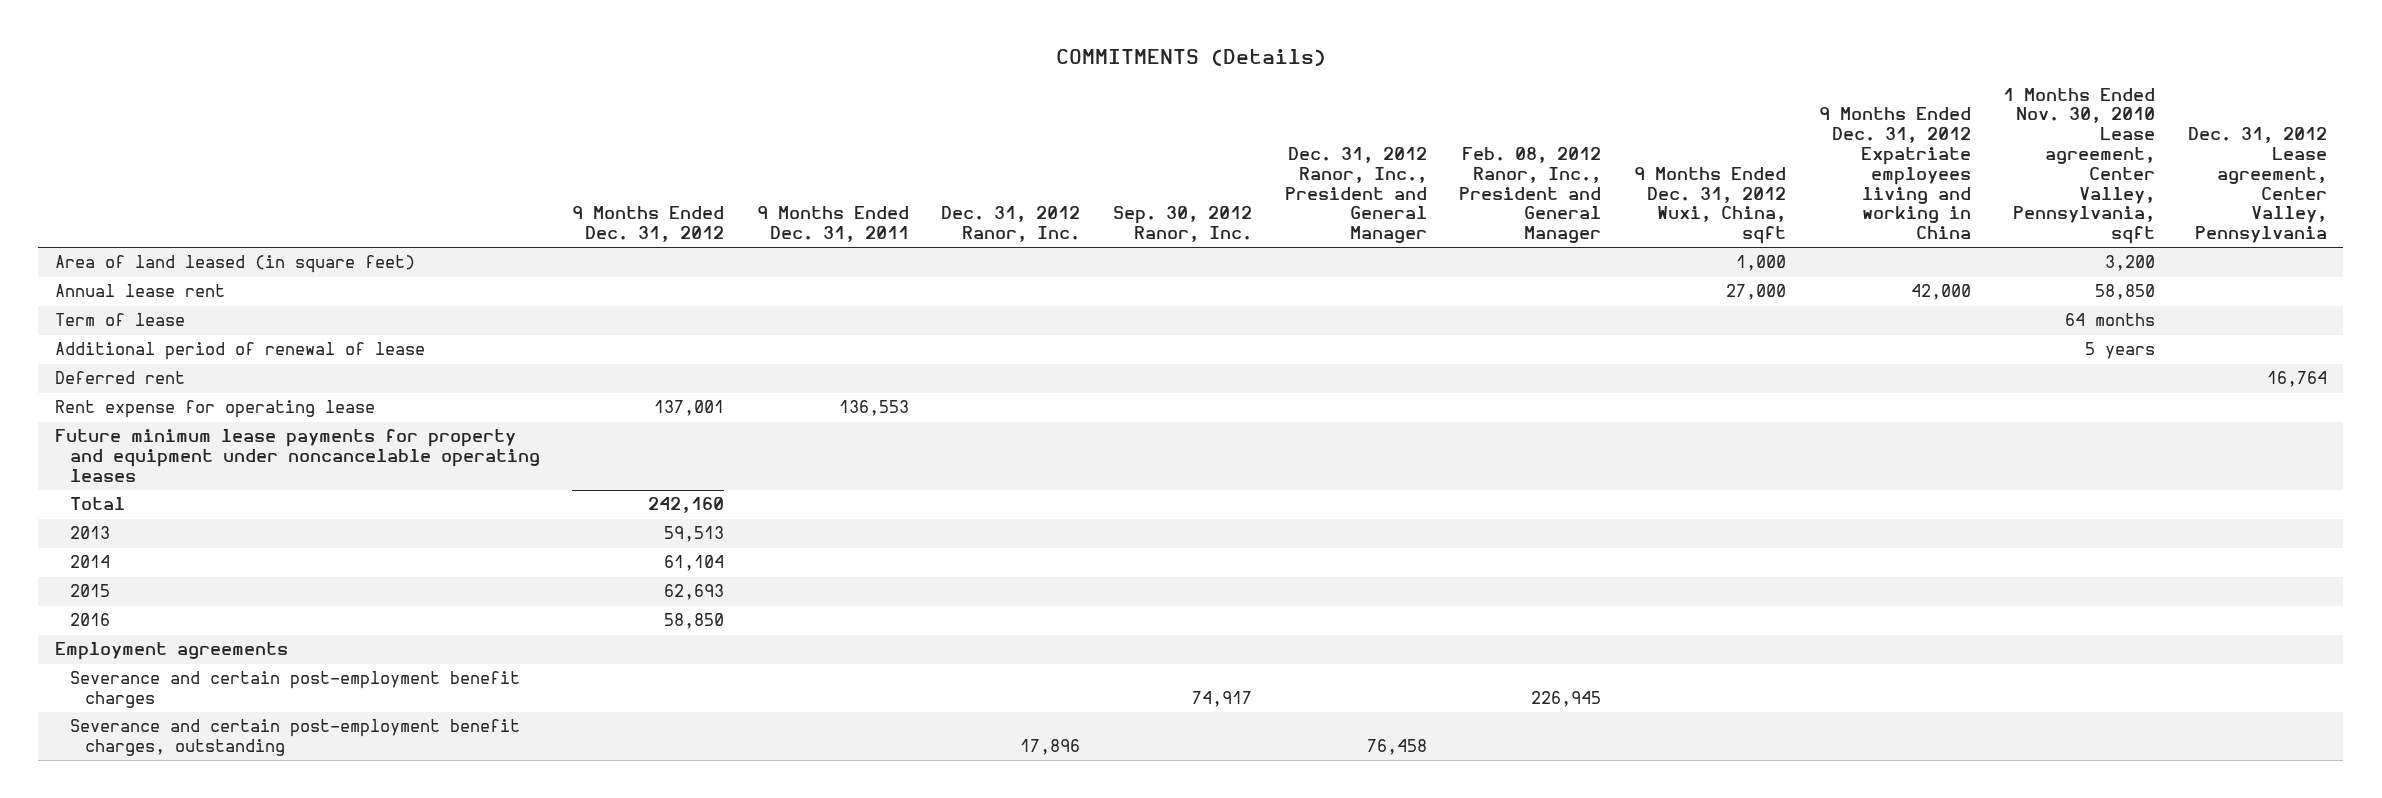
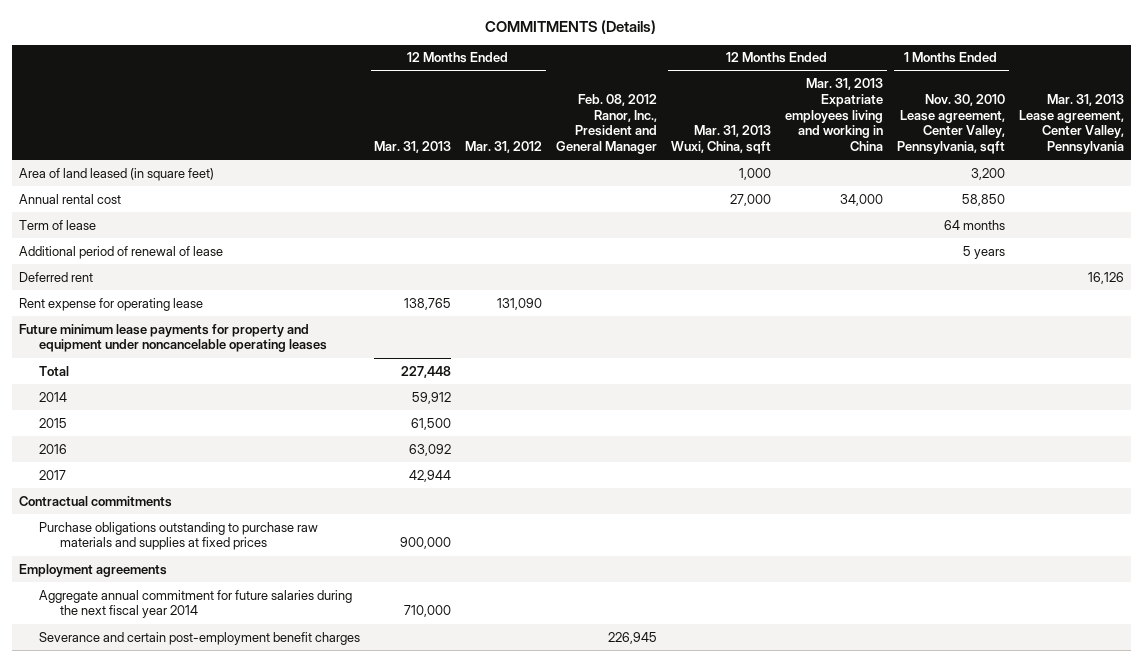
- | 9 Months Ended Dec. 31, 2012 | 9 Months Ended Dec. 31, 2011 | Dec. 31, 2012 Ranor, Inc. | Sep. 30, 2012 Ranor, Inc. | Dec. 31, 2012 Ranor, Inc., President and General Manager | Feb. 08, 2012 Ranor, Inc., President and General Manager | 9 Months Ended Dec. 31, 2012 Wuxi, China, sqft | 9 Months Ended Dec. 31, 2012 Expatriate employees living and working in China | 1 Months Ended Nov. 30, 2010 Lease agreement, Center Valley, Pennsylvania, sqft | Dec. 31, 2012 Lease agreement, Center Valley, Pennsylvania
+ | 12 Months Ended Mar. 31, 2013 | 12 Months Ended Mar. 31, 2012 | Feb. 08, 2012 Ranor, Inc., President and General Manager | 12 Months Ended Mar. 31, 2013 Wuxi, China, sqft | 12 Months Ended Mar. 31, 2013 Expatriate employees living and working in China | 1 Months Ended Nov. 30, 2010 Lease agreement, Center Valley, Pennsylvania, sqft | Mar. 31, 2013 Lease agreement, Center Valley, Pennsylvania
- Annual lease rent | | | | | | | 27,000 | 42,000 | 58,850 |
+ Annual rental cost | | | | 27,000 | 34,000 | 58,850 |
- 2013 | 59,513 | | | | | | | | |
+ 2017 | 42,944 | | | | | |
+ Contractual commitments
+ Purchase obligations outstanding to purchase raw materials and supplies at fixed prices | 900,000 | | | | | |
+ Aggregate annual commitment for future salaries during the next fiscal year 2014 | 710,000 | | | | | |
- Severance and certain post-employment benefit charges, outstanding | | | 17,896 | | 76,458 | | | | |

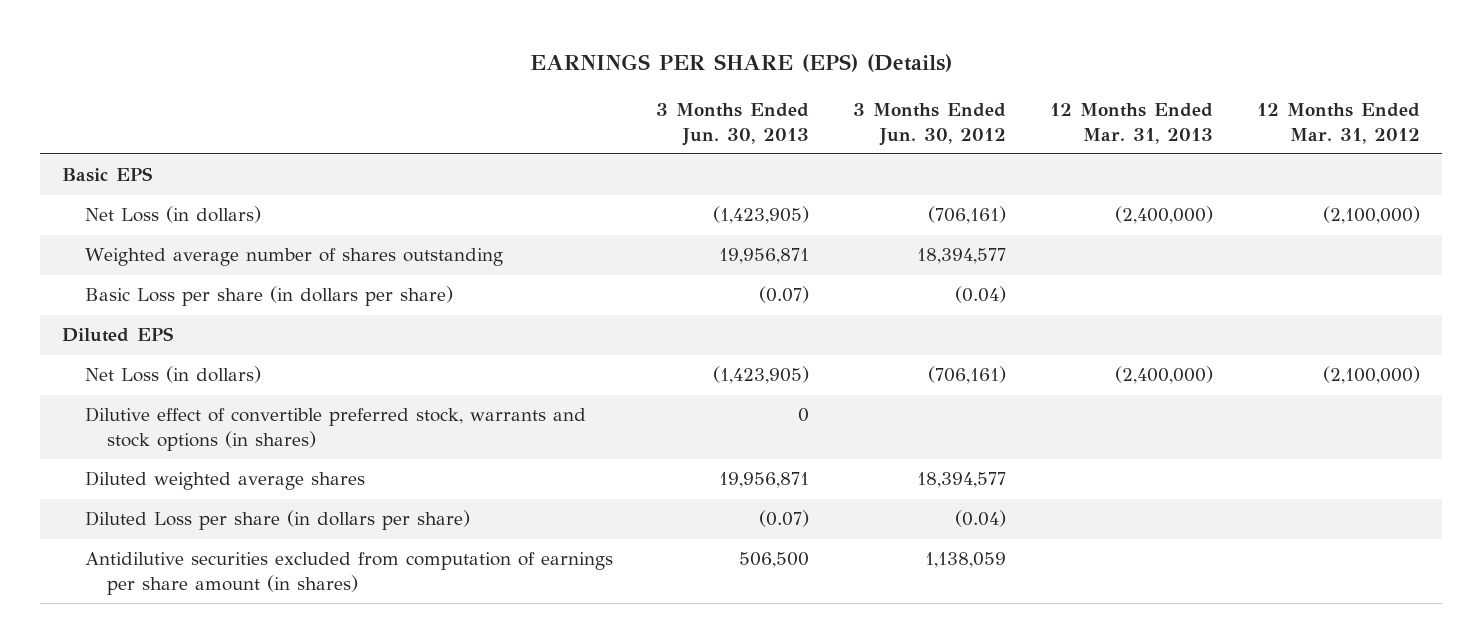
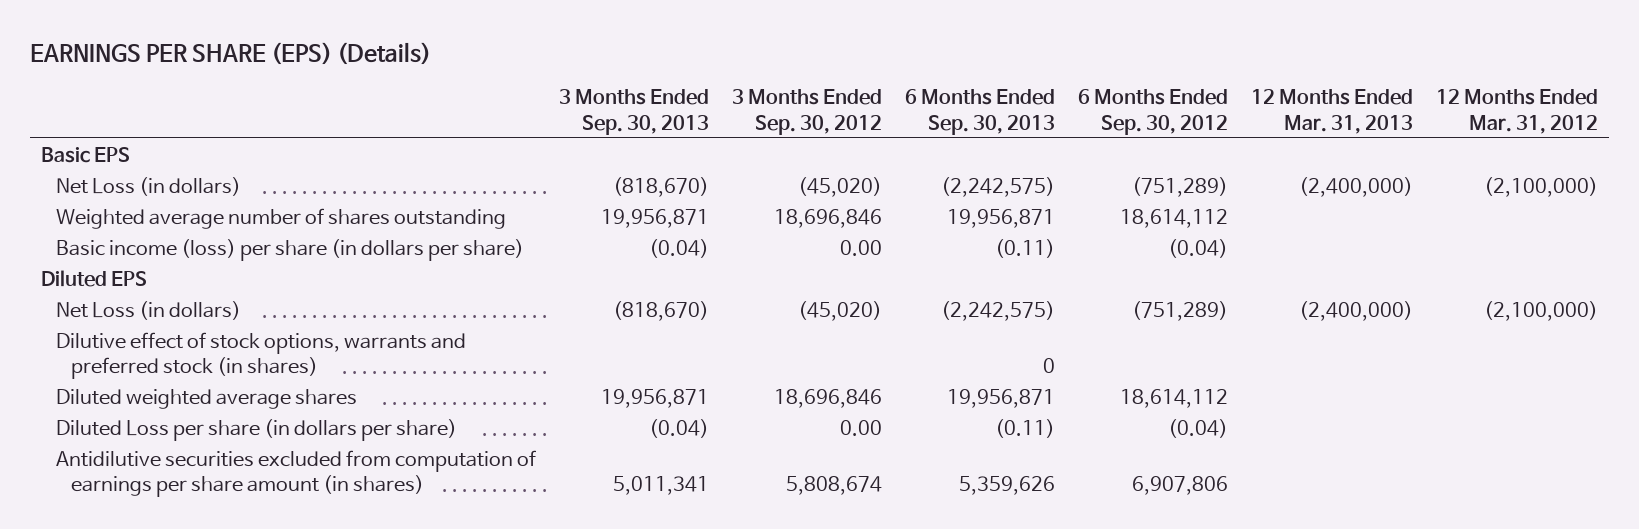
- | 3 Months Ended Jun. 30, 2013 | 3 Months Ended Jun. 30, 2012 | 12 Months Ended Mar. 31, 2013 | 12 Months Ended Mar. 31, 2012
+ | 3 Months Ended Sep. 30, 2013 | 3 Months Ended Sep. 30, 2012 | 6 Months Ended Sep. 30, 2013 | 6 Months Ended Sep. 30, 2012 | 12 Months Ended Mar. 31, 2013 | 12 Months Ended Mar. 31, 2012
- Basic Loss per share (in dollars per share) | (0.07) | (0.04) | |
+ Basic income (loss) per share (in dollars per share) | (0.04) | 0.00 | (0.11) | (0.04) | |
- Dilutive effect of convertible preferred stock, warrants and stock options (in shares) | 0 | | |
+ Dilutive effect of stock options, warrants and preferred stock (in shares) | | | 0 | | |

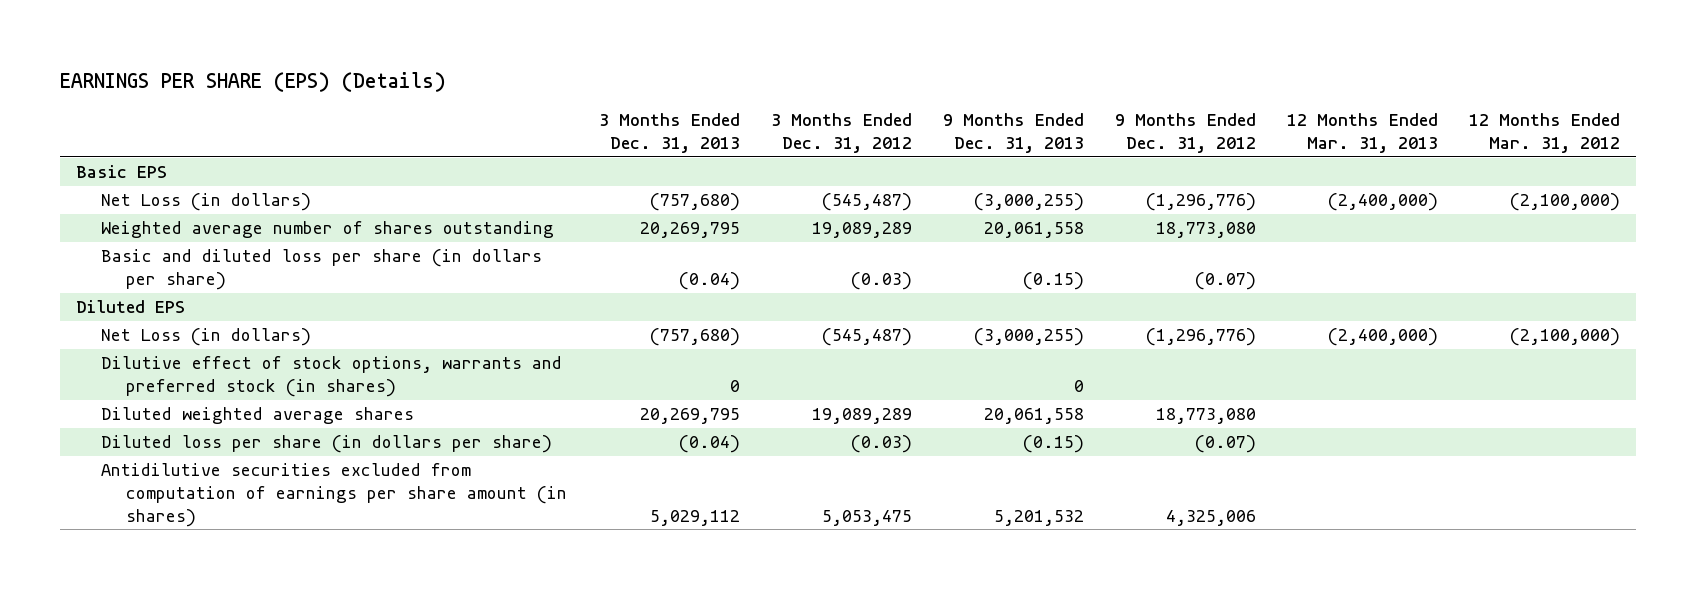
- | 3 Months Ended Sep. 30, 2013 | 3 Months Ended Sep. 30, 2012 | 6 Months Ended Sep. 30, 2013 | 6 Months Ended Sep. 30, 2012 | 12 Months Ended Mar. 31, 2013 | 12 Months Ended Mar. 31, 2012
+ | 3 Months Ended Dec. 31, 2013 | 3 Months Ended Dec. 31, 2012 | 9 Months Ended Dec. 31, 2013 | 9 Months Ended Dec. 31, 2012 | 12 Months Ended Mar. 31, 2013 | 12 Months Ended Mar. 31, 2012
- Basic income (loss) per share (in dollars per share) | (0.04) | 0.00 | (0.11) | (0.04) | |
+ Basic and diluted loss per share (in dollars per share) | (0.04) | (0.03) | (0.15) | (0.07) | |
- Diluted Loss per share (in dollars per share) | (0.04) | 0.00 | (0.11) | (0.04) | |
+ Diluted loss per share (in dollars per share) | (0.04) | (0.03) | (0.15) | (0.07) | |

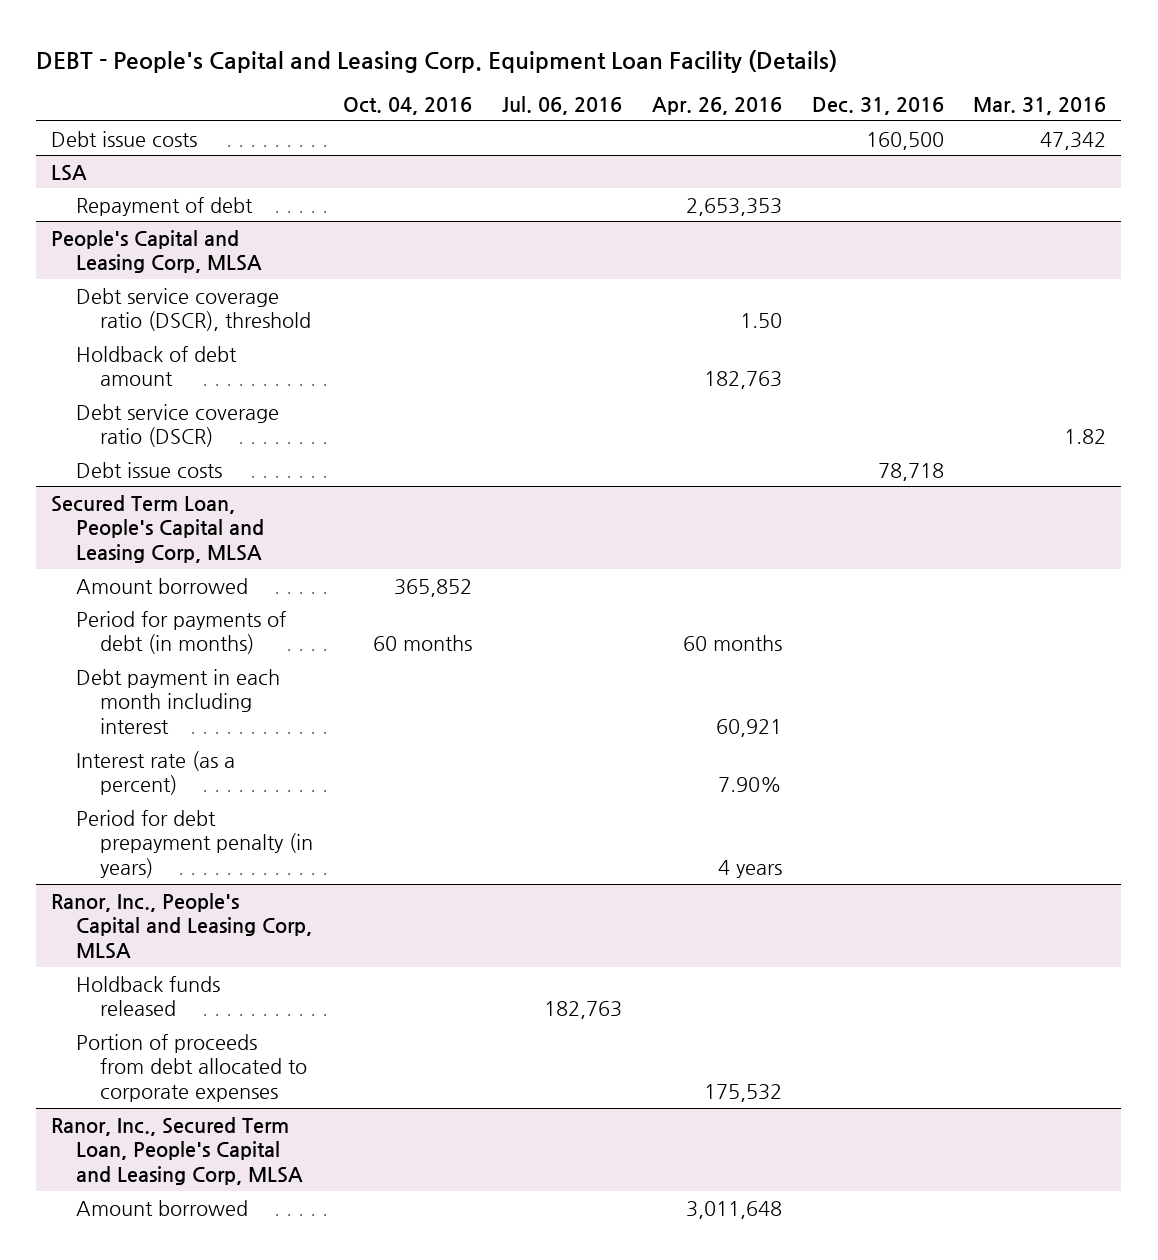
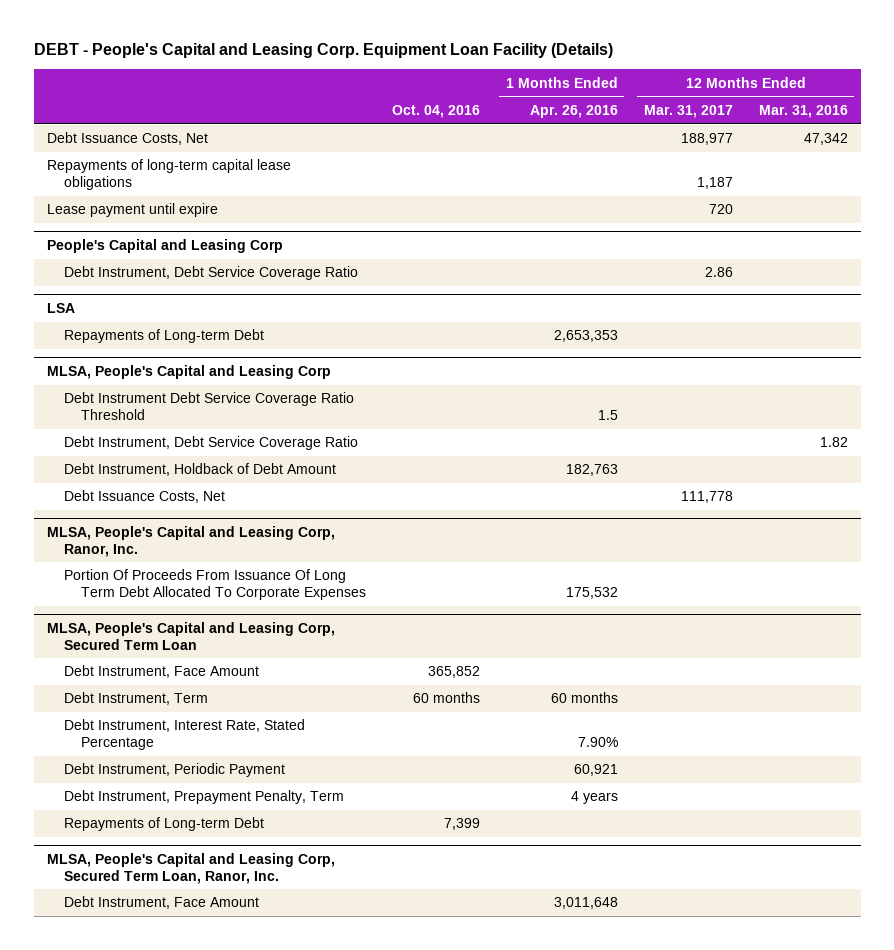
- | Oct. 04, 2016 | Jul. 06, 2016 | Apr. 26, 2016 | Dec. 31, 2016 | Mar. 31, 2016
+ | Oct. 04, 2016 | 1 Months Ended Apr. 26, 2016 | 12 Months Ended Mar. 31, 2017 | 12 Months Ended Mar. 31, 2016
- Debt issue costs | | | | 160,500 | 47,342
+ Debt Issuance Costs, Net | | | 188,977 | 47,342
+ Repayments of long-term capital lease obligations | | | 1,187 |
+ Lease payment until expire | | | 720 |
+ People's Capital and Leasing Corp
+ Debt Instrument, Debt Service Coverage Ratio | | | 2.86 |
@ LSA
- Repayment of debt | | | 2,653,353 | |
- People's Capital and Leasing Corp, MLSA
- Debt service coverage ratio (DSCR), threshold | | | 1.50 | |
- Holdback of debt amount | | | 182,763 | |
- Debt service coverage ratio (DSCR) | | | | | 1.82
- Debt issue costs | | | | 78,718 |
- Secured Term Loan, People's Capital and Leasing Corp, MLSA
- Amount borrowed | 365,852 | | | |
- Period for payments of debt (in months) | 60 months | | 60 months | |
- Debt payment in each month including interest | | | 60,921 | |
- Interest rate (as a percent) | | | 7.90% | |
- Period for debt prepayment penalty (in years) | | | 4 years | |
- Ranor, Inc., People's Capital and Leasing Corp, MLSA
- Holdback funds released | | 182,763 | | |
- Portion of proceeds from debt allocated to corporate expenses | | | 175,532 | |
- Ranor, Inc., Secured Term Loan, People's Capital and Leasing Corp, MLSA
- Amount borrowed | | | 3,011,648 | |
@ LSA
+ Repayments of Long-term Debt | | 2,653,353 | |
+ MLSA, People's Capital and Leasing Corp
+ Debt Instrument Debt Service Coverage Ratio Threshold | | 1.5 | |
+ Debt Instrument, Debt Service Coverage Ratio | | | | 1.82
+ Debt Instrument, Holdback of Debt Amount | | 182,763 | |
+ Debt Issuance Costs, Net | | | 111,778 |
+ MLSA, People's Capital and Leasing Corp, Ranor, Inc.
+ Portion Of Proceeds From Issuance Of Long Term Debt Allocated To Corporate Expenses | | 175,532 | |
+ MLSA, People's Capital and Leasing Corp, Secured Term Loan
+ Debt Instrument, Face Amount | 365,852 | | |
+ Debt Instrument, Term | 60 months | 60 months | |
+ Debt Instrument, Interest Rate, Stated Percentage | | 7.90% | |
+ Debt Instrument, Periodic Payment | | 60,921 | |
+ Debt Instrument, Prepayment Penalty, Term | | 4 years | |
+ Repayments of Long-term Debt | 7,399 | | |
+ MLSA, People's Capital and Leasing Corp, Secured Term Loan, Ranor, Inc.
+ Debt Instrument, Face Amount | | 3,011,648 | |

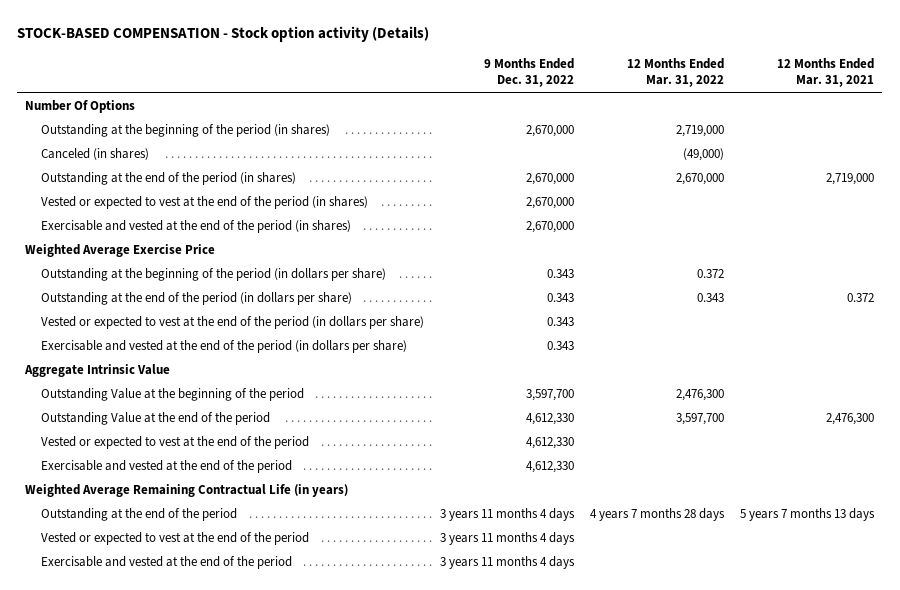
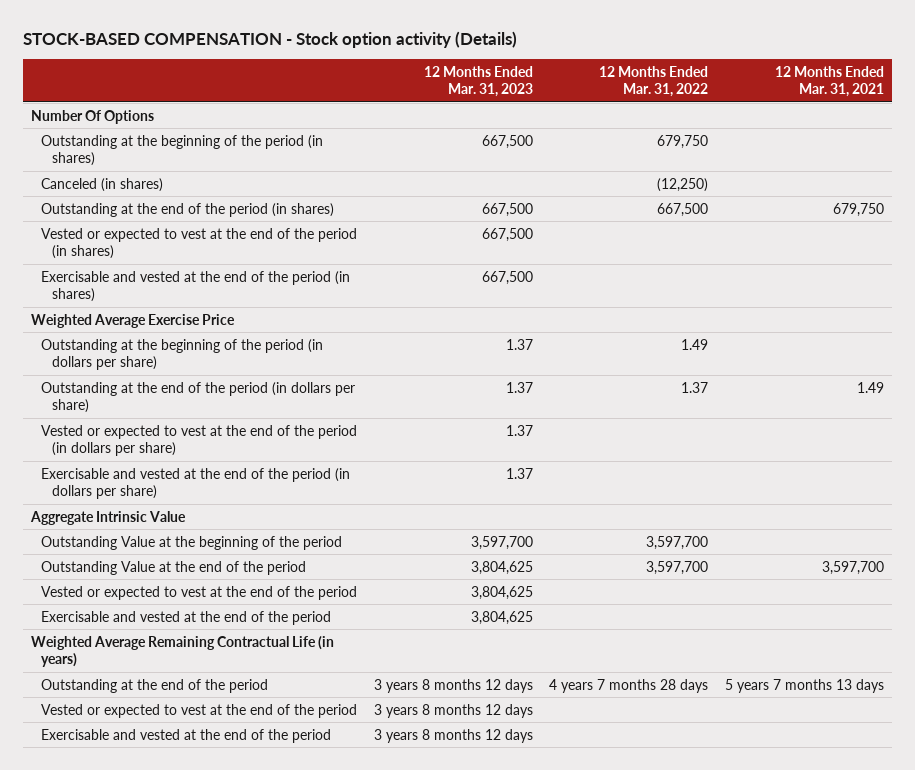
- | 9 Months Ended Dec. 31, 2022 | 12 Months Ended Mar. 31, 2022 | 12 Months Ended Mar. 31, 2021
+ | 12 Months Ended Mar. 31, 2023 | 12 Months Ended Mar. 31, 2022 | 12 Months Ended Mar. 31, 2021
- Outstanding at the beginning of the period (in shares) | 2,670,000 | 2,719,000 |
- Canceled (in shares) | | (49,000) |
- Outstanding at the end of the period (in shares) | 2,670,000 | 2,670,000 | 2,719,000
+ Outstanding at the beginning of the period (in shares) | 667,500 | 679,750 |
+ Canceled (in shares) | | (12,250) |
+ Outstanding at the end of the period (in shares) | 667,500 | 667,500 | 679,750
- Outstanding at the beginning of the period (in dollars per share) | 0.343 | 0.372 |
- Outstanding at the end of the period (in dollars per share) | 0.343 | 0.343 | 0.372
+ Outstanding at the beginning of the period (in dollars per share) | 1.37 | 1.49 |
+ Outstanding at the end of the period (in dollars per share) | 1.37 | 1.37 | 1.49
- Outstanding Value at the beginning of the period | 3,597,700 | 2,476,300 |
- Outstanding Value at the end of the period | 4,612,330 | 3,597,700 | 2,476,300
+ Outstanding Value at the beginning of the period | 3,597,700 | 3,597,700 |
+ Outstanding Value at the end of the period | 3,804,625 | 3,597,700 | 3,597,700

